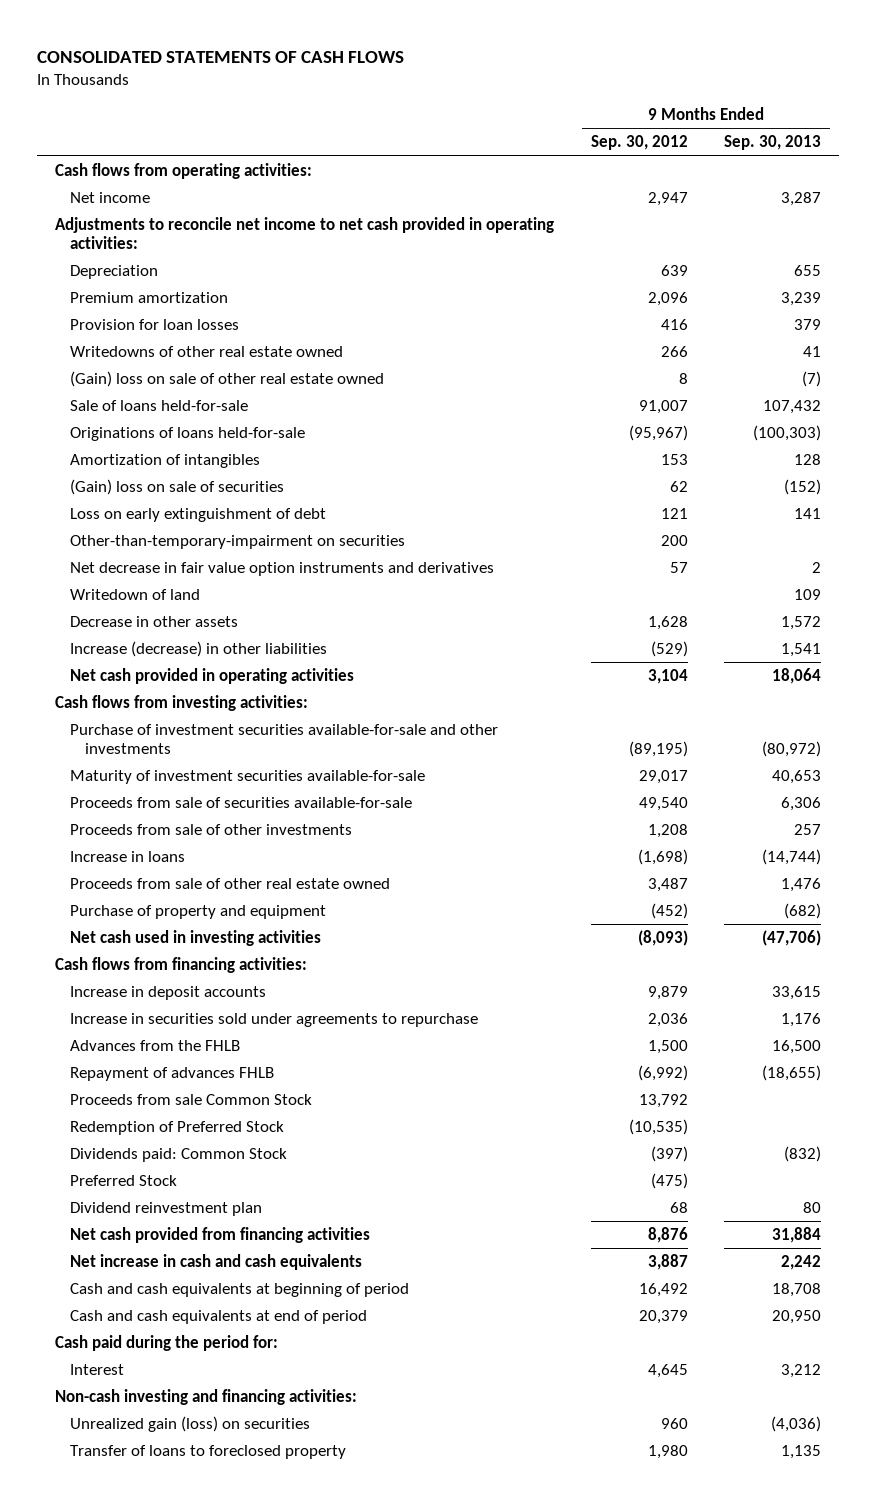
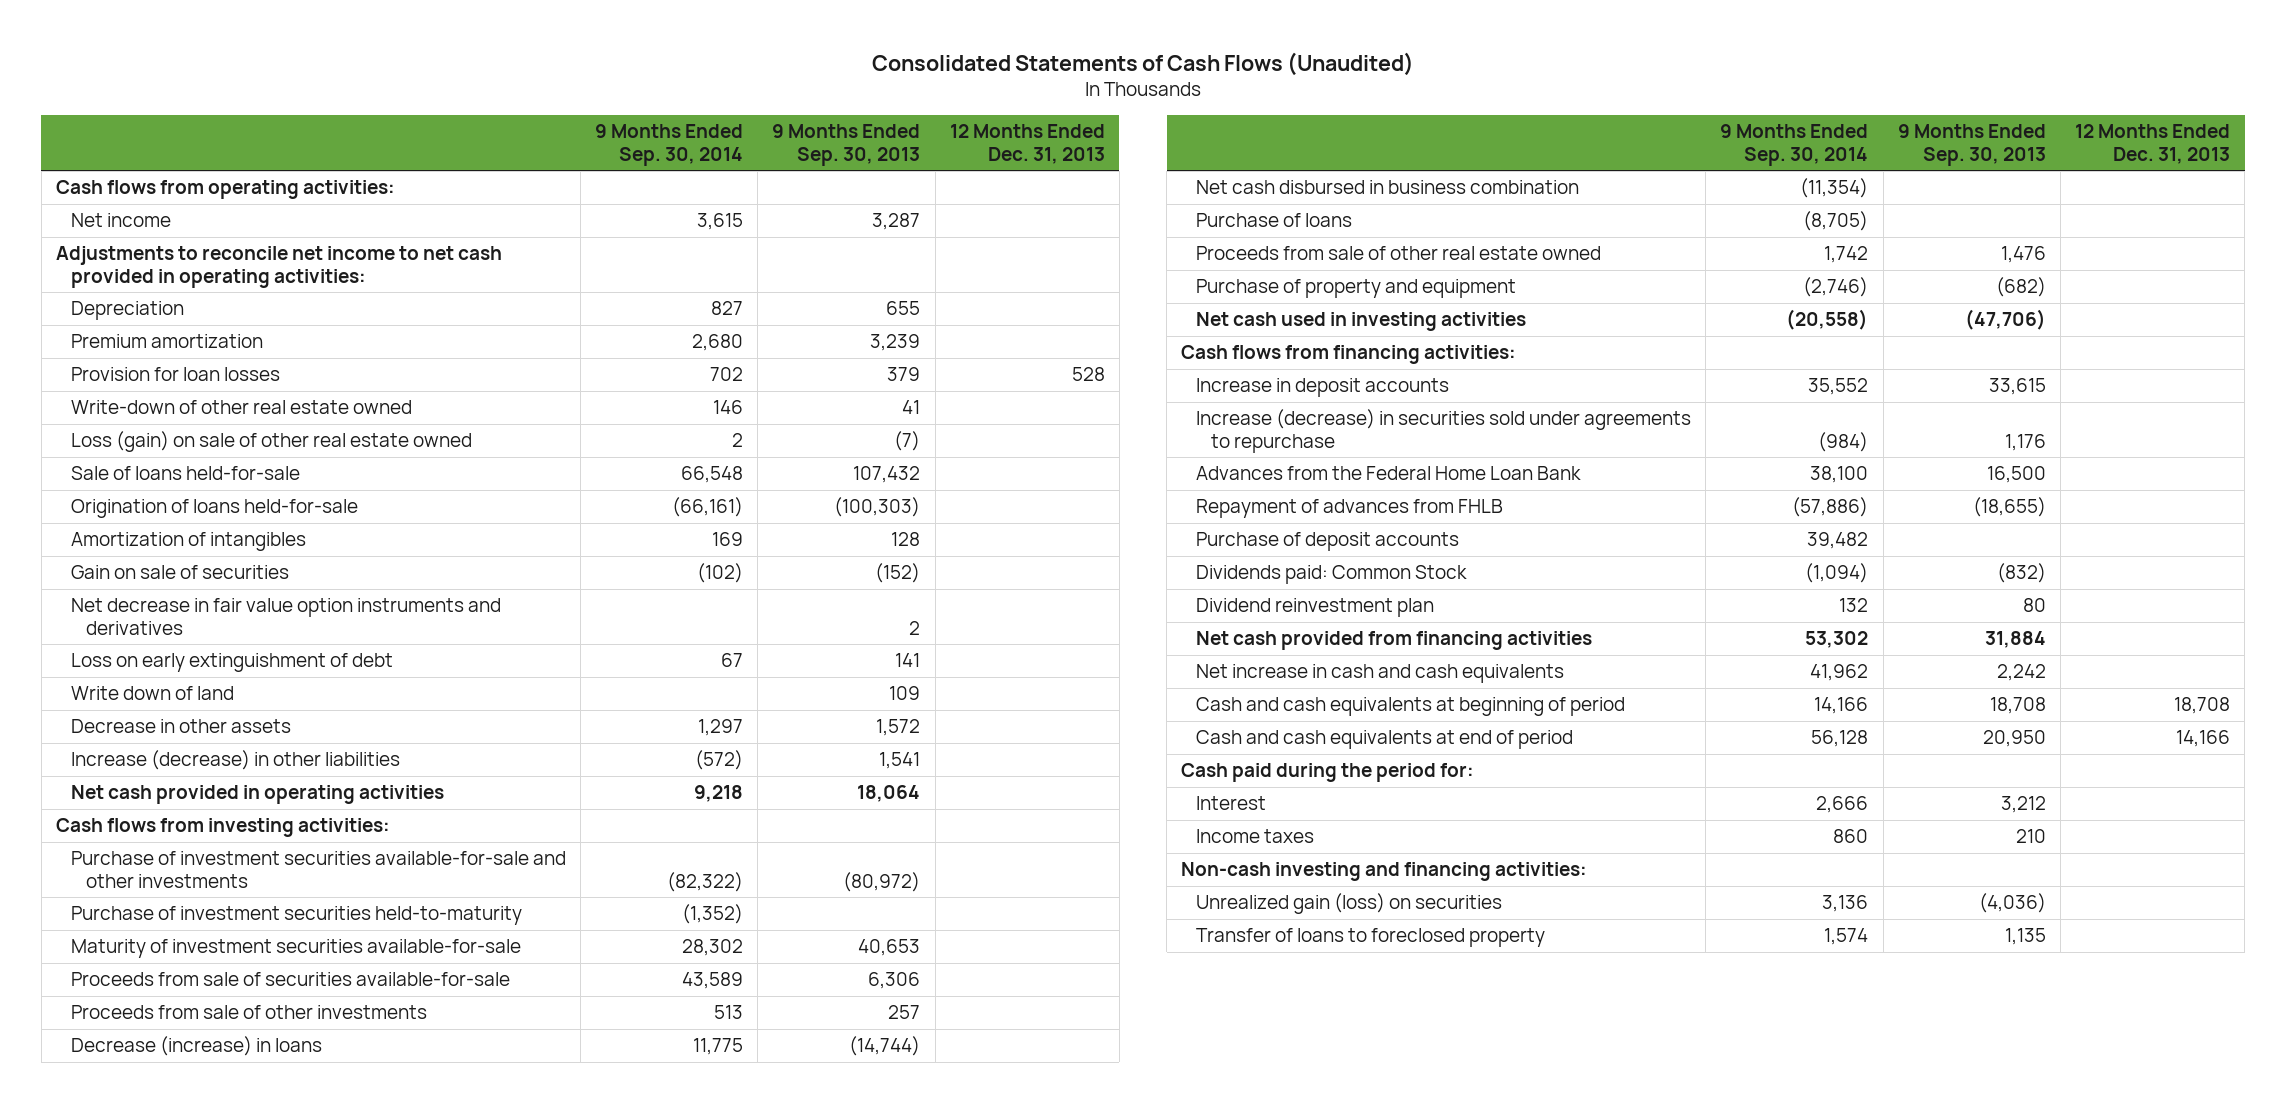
- CONSOLIDATED STATEMENTS OF CASH FLOWS
+ Consolidated Statements of Cash Flows (Unaudited)
- | 9 Months Ended Sep. 30, 2012 | 9 Months Ended Sep. 30, 2013
+ | 9 Months Ended Sep. 30, 2014 | 9 Months Ended Sep. 30, 2013 | 12 Months Ended Dec. 31, 2013
- Writedowns of other real estate owned | 266 | 41
- (Gain) loss on sale of other real estate owned | 8 | (7)
+ Write-down of other real estate owned | 146 | 41 |
+ Loss (gain) on sale of other real estate owned | 2 | (7) |
- Originations of loans held-for-sale | (95,967) | (100,303)
+ Origination of loans held-for-sale | (66,161) | (100,303) |
- (Gain) loss on sale of securities | 62 | (152)
- Other-than-temporary-impairment on securities | 200 |
+ Gain on sale of securities | (102) | (152) |
- Writedown of land | | 109
moved down: Loss on early extinguishment of debt | 67 | 141 |
+ Write down of land | | 109 |
+ Purchase of investment securities held-to-maturity | (1,352) | |
- Increase in loans | (1,698) | (14,744)
+ Decrease (increase) in loans | 11,775 | (14,744) |
+ Net cash disbursed in business combination | (11,354) | |
+ Purchase of loans | (8,705) | |
- Increase in securities sold under agreements to repurchase | 2,036 | 1,176
- Advances from the FHLB | 1,500 | 16,500
- Repayment of advances FHLB | (6,992) | (18,655)
- Proceeds from sale Common Stock | 13,792 |
- Redemption of Preferred Stock | (10,535) |
+ Increase (decrease) in securities sold under agreements to repurchase | (984) | 1,176 |
+ Advances from the Federal Home Loan Bank | 38,100 | 16,500 |
+ Repayment of advances from FHLB | (57,886) | (18,655) |
+ Purchase of deposit accounts | 39,482 | |
- Preferred Stock | (475) |
+ Income taxes | 860 | 210 |

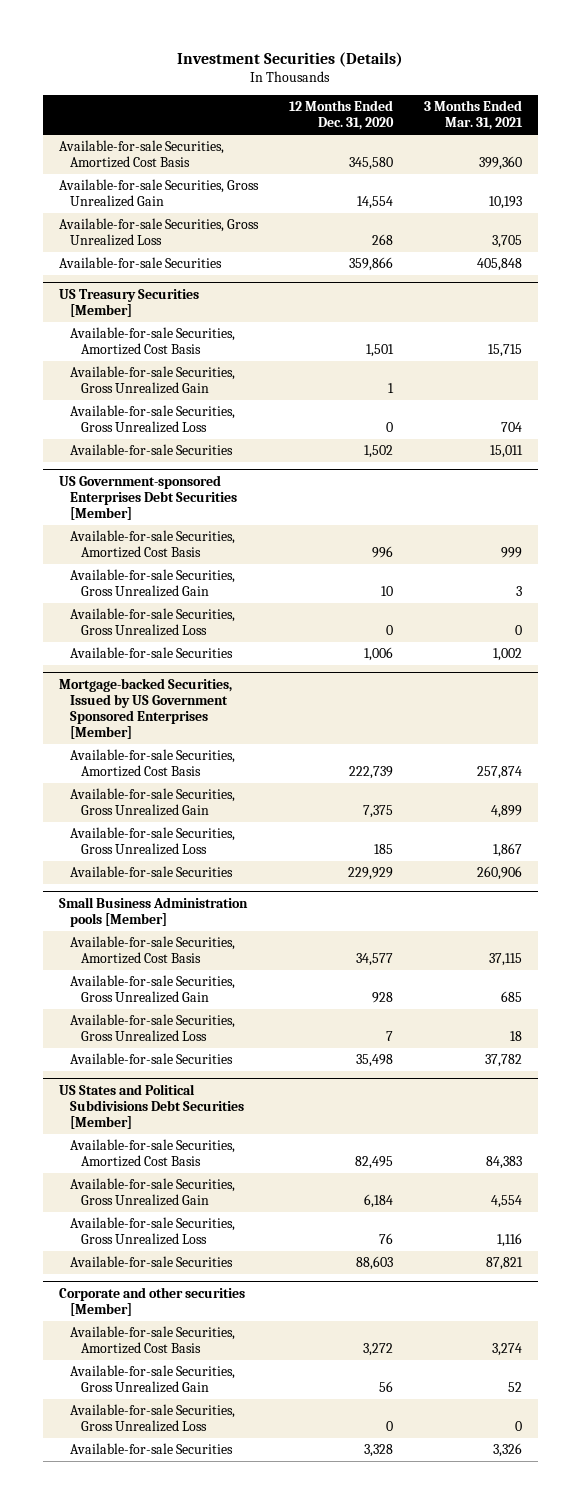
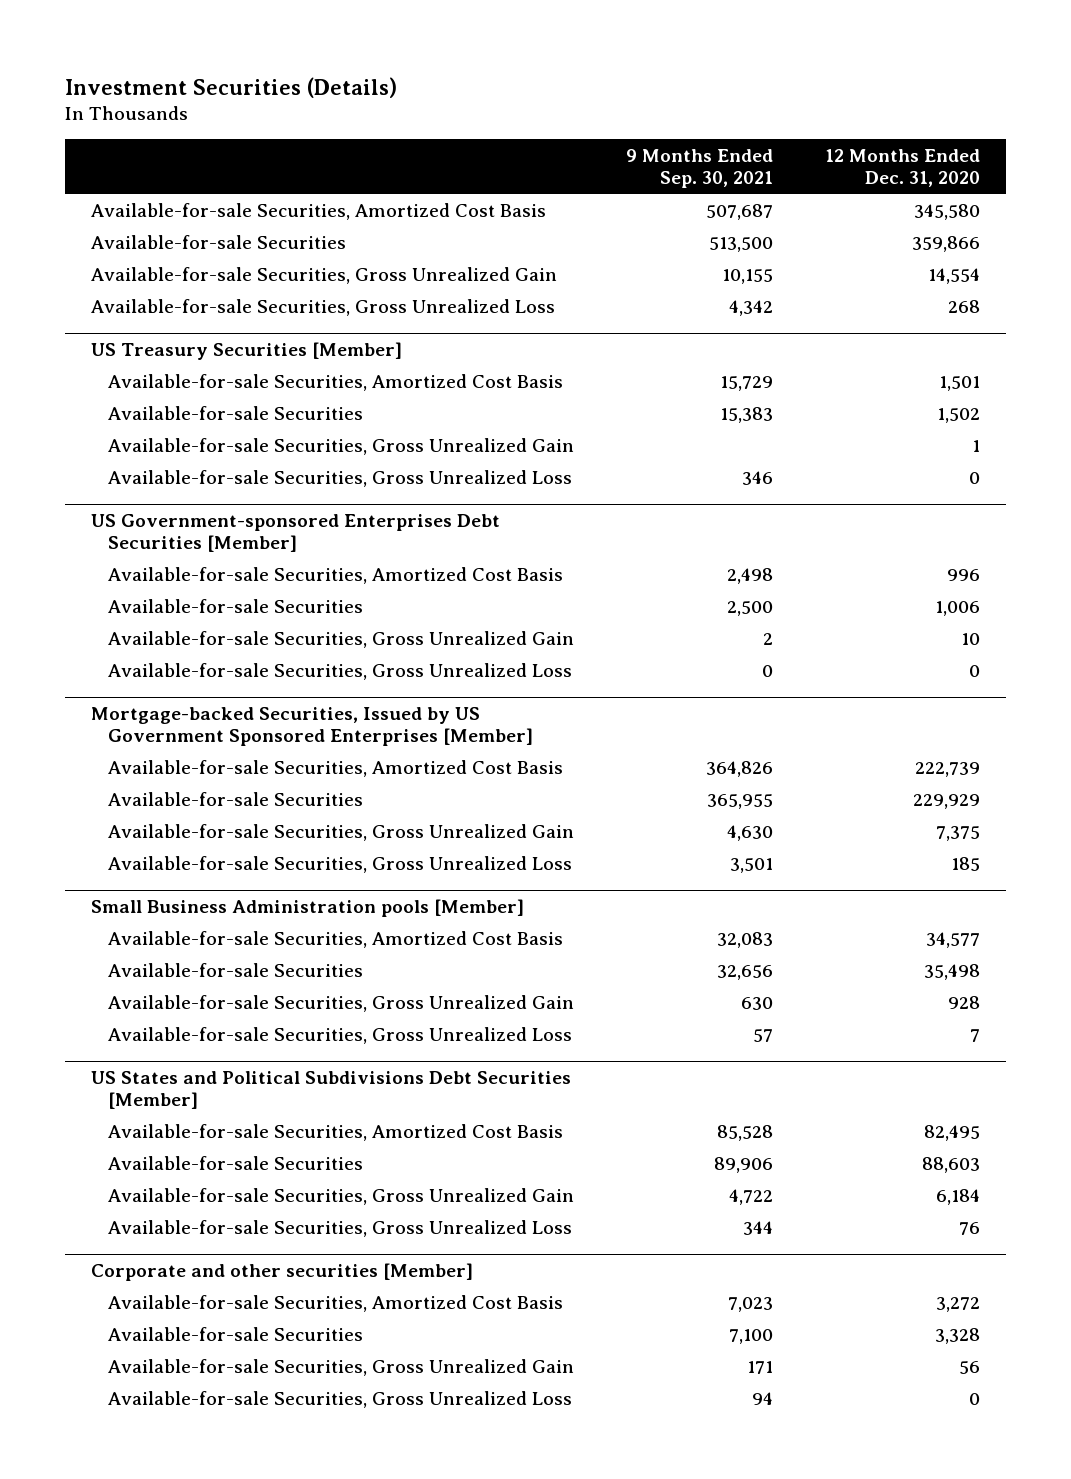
- | 12 Months Ended Dec. 31, 2020 | 3 Months Ended Mar. 31, 2021
+ | 9 Months Ended Sep. 30, 2021 | 12 Months Ended Dec. 31, 2020
moved up: Available-for-sale Securities | 513,500 | 359,866
@ US Treasury Securities [Member]
moved up: Available-for-sale Securities | 15,383 | 1,502
@ US Government-sponsored Enterprises Debt Securities [Member]
moved up: Available-for-sale Securities | 2,500 | 1,006
@ Mortgage-backed Securities, Issued by US Government Sponsored Enterprises [Member]
moved up: Available-for-sale Securities | 365,955 | 229,929
@ Small Business Administration pools [Member]
moved up: Available-for-sale Securities | 32,656 | 35,498
@ US States and Political Subdivisions Debt Securities [Member]
moved up: Available-for-sale Securities | 89,906 | 88,603
@ Corporate and other securities [Member]
moved up: Available-for-sale Securities | 7,100 | 3,328

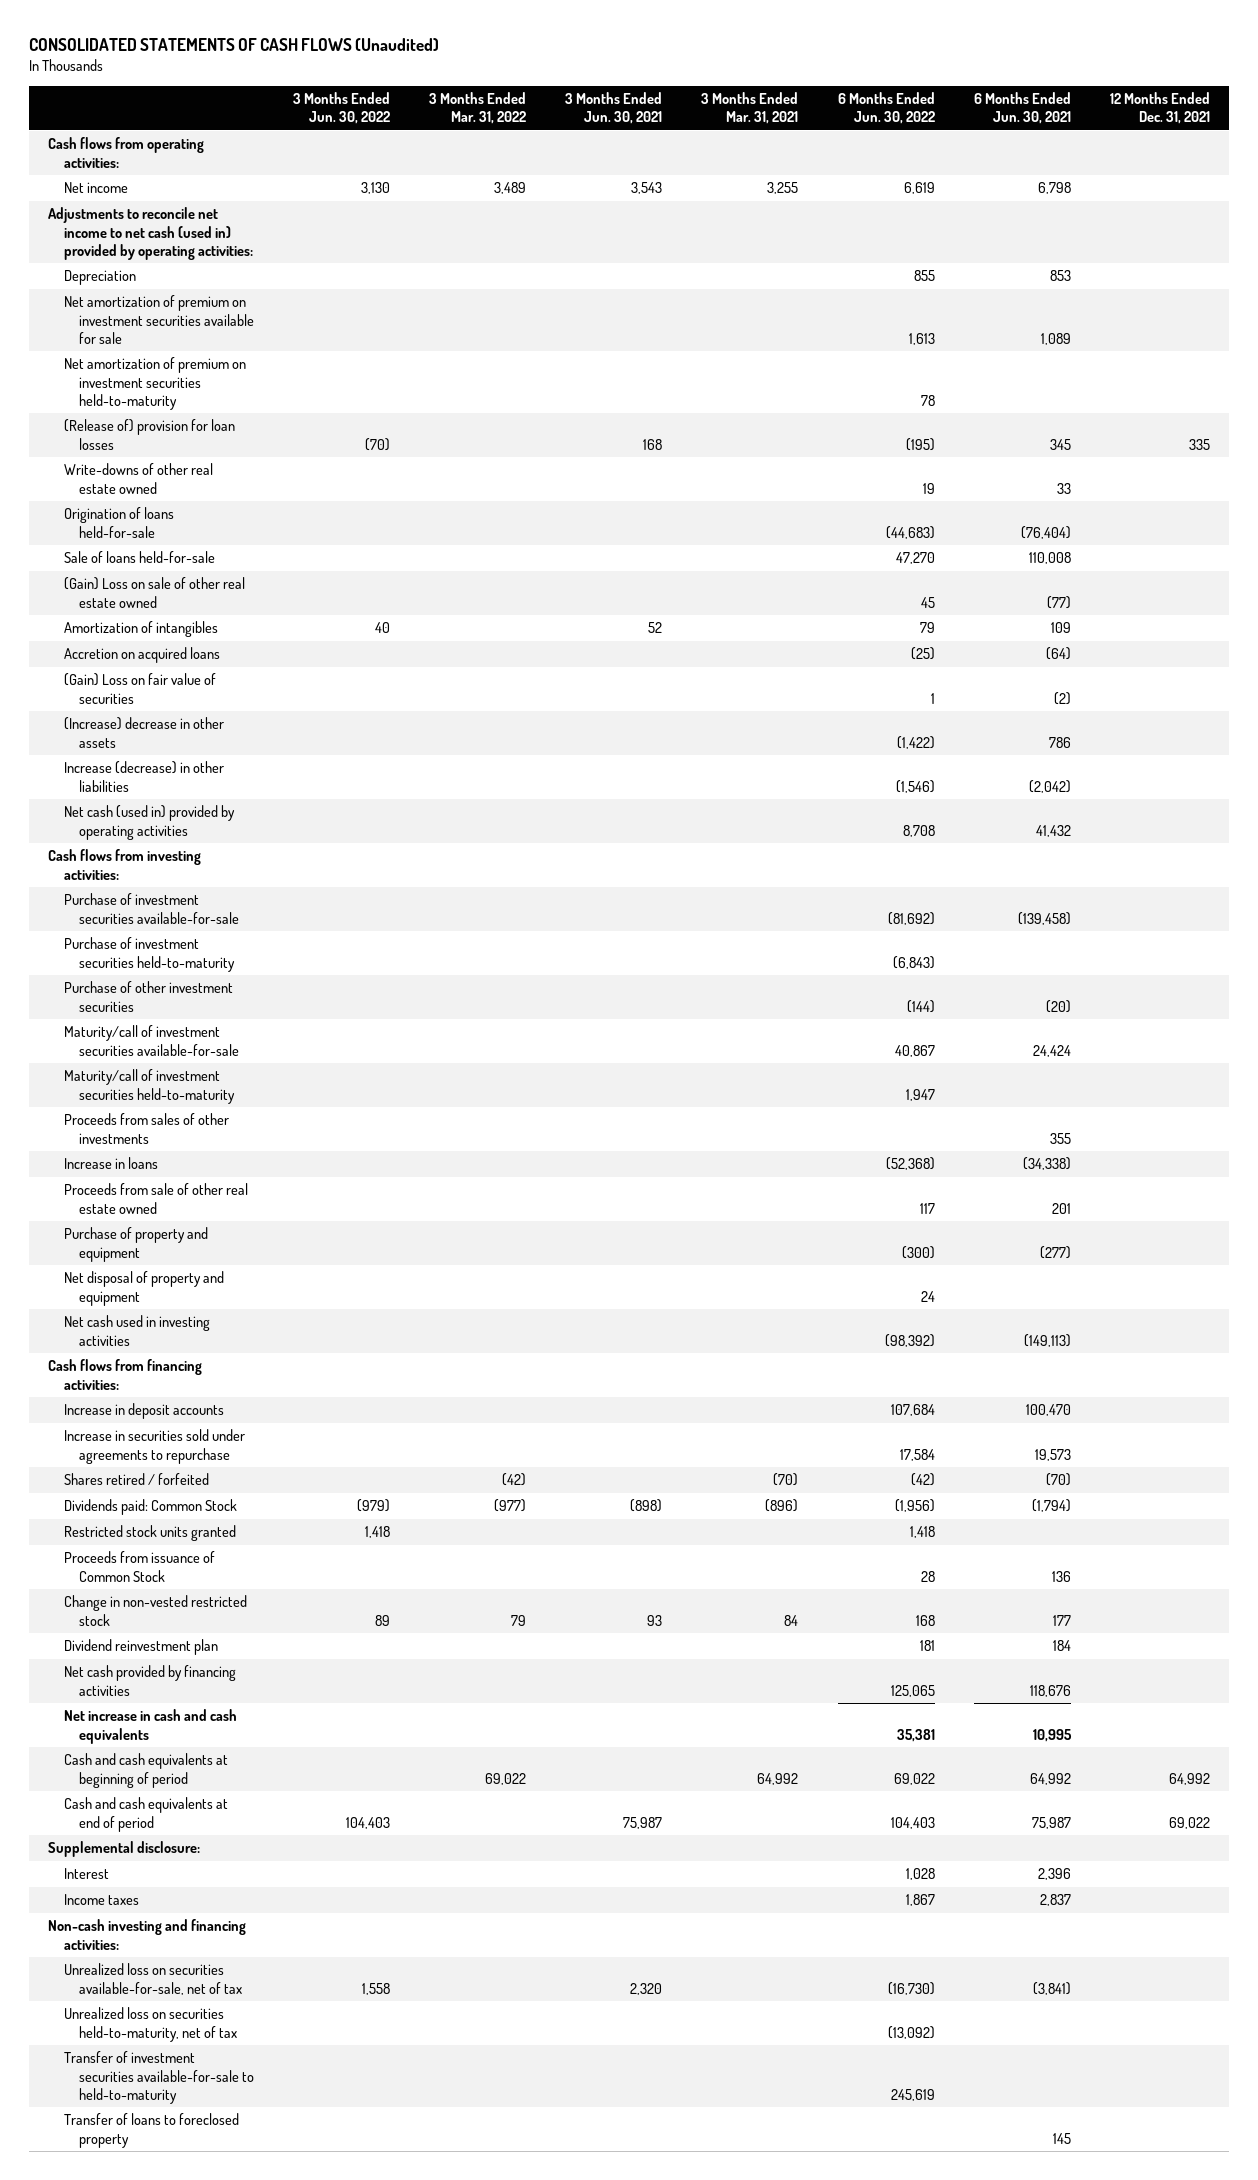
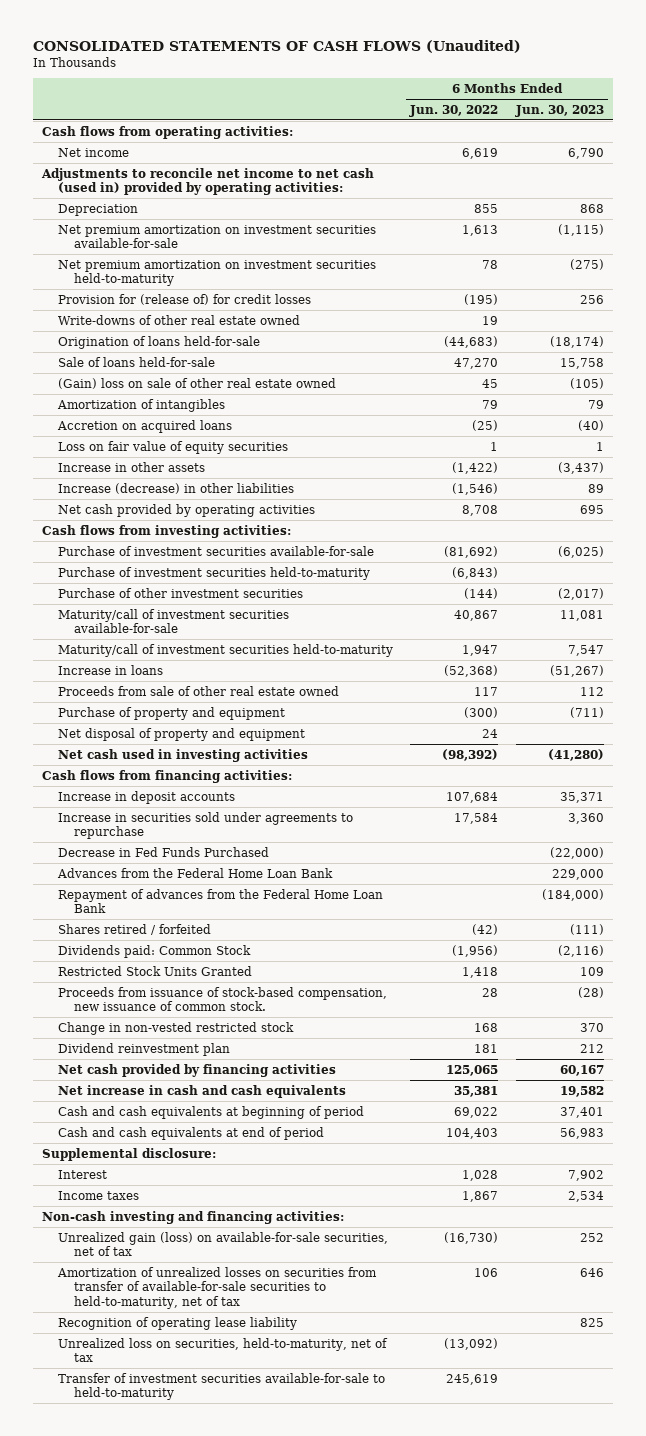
- | 3 Months Ended Jun. 30, 2022 | 3 Months Ended Mar. 31, 2022 | 3 Months Ended Jun. 30, 2021 | 3 Months Ended Mar. 31, 2021 | 6 Months Ended Jun. 30, 2022 | 6 Months Ended Jun. 30, 2021 | 12 Months Ended Dec. 31, 2021
+ | 6 Months Ended Jun. 30, 2022 | 6 Months Ended Jun. 30, 2023
- Net amortization of premium on investment securities available for sale | | | | | 1,613 | 1,089 |
- Net amortization of premium on investment securities held-to-maturity | | | | | 78 | |
- (Release of) provision for loan losses | (70) | | 168 | | (195) | 345 | 335
+ Net premium amortization on investment securities available-for-sale | 1,613 | (1,115)
+ Net premium amortization on investment securities held-to-maturity | 78 | (275)
+ Provision for (release of) for credit losses | (195) | 256
- (Gain) Loss on sale of other real estate owned | | | | | 45 | (77) |
+ (Gain) loss on sale of other real estate owned | 45 | (105)
- (Gain) Loss on fair value of securities | | | | | 1 | (2) |
- (Increase) decrease in other assets | | | | | (1,422) | 786 |
+ Loss on fair value of equity securities | 1 | 1
+ Increase in other assets | (1,422) | (3,437)
- Net cash (used in) provided by operating activities | | | | | 8,708 | 41,432 |
+ Net cash provided by operating activities | 8,708 | 695
- Proceeds from sales of other investments | | | | | | 355 |
+ Decrease in Fed Funds Purchased | | (22,000)
+ Advances from the Federal Home Loan Bank | | 229,000
+ Repayment of advances from the Federal Home Loan Bank | | (184,000)
- Restricted stock units granted | 1,418 | | | | 1,418 | |
- Proceeds from issuance of Common Stock | | | | | 28 | 136 |
+ Restricted Stock Units Granted | 1,418 | 109
+ Proceeds from issuance of stock-based compensation, new issuance of common stock. | 28 | (28)
- Unrealized loss on securities available-for-sale, net of tax | 1,558 | | 2,320 | | (16,730) | (3,841) |
- Unrealized loss on securities held-to-maturity, net of tax | | | | | (13,092) | |
+ Unrealized gain (loss) on available-for-sale securities, net of tax | (16,730) | 252
+ Amortization of unrealized losses on securities from transfer of available-for-sale securities to held-to-maturity, net of tax | 106 | 646
+ Recognition of operating lease liability | | 825
+ Unrealized loss on securities, held-to-maturity, net of tax | (13,092) |
- Transfer of loans to foreclosed property | | | | | | 145 |

